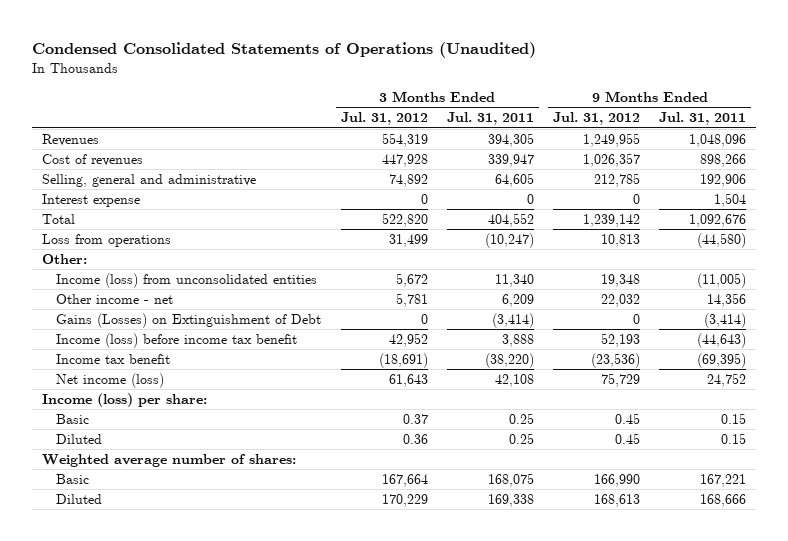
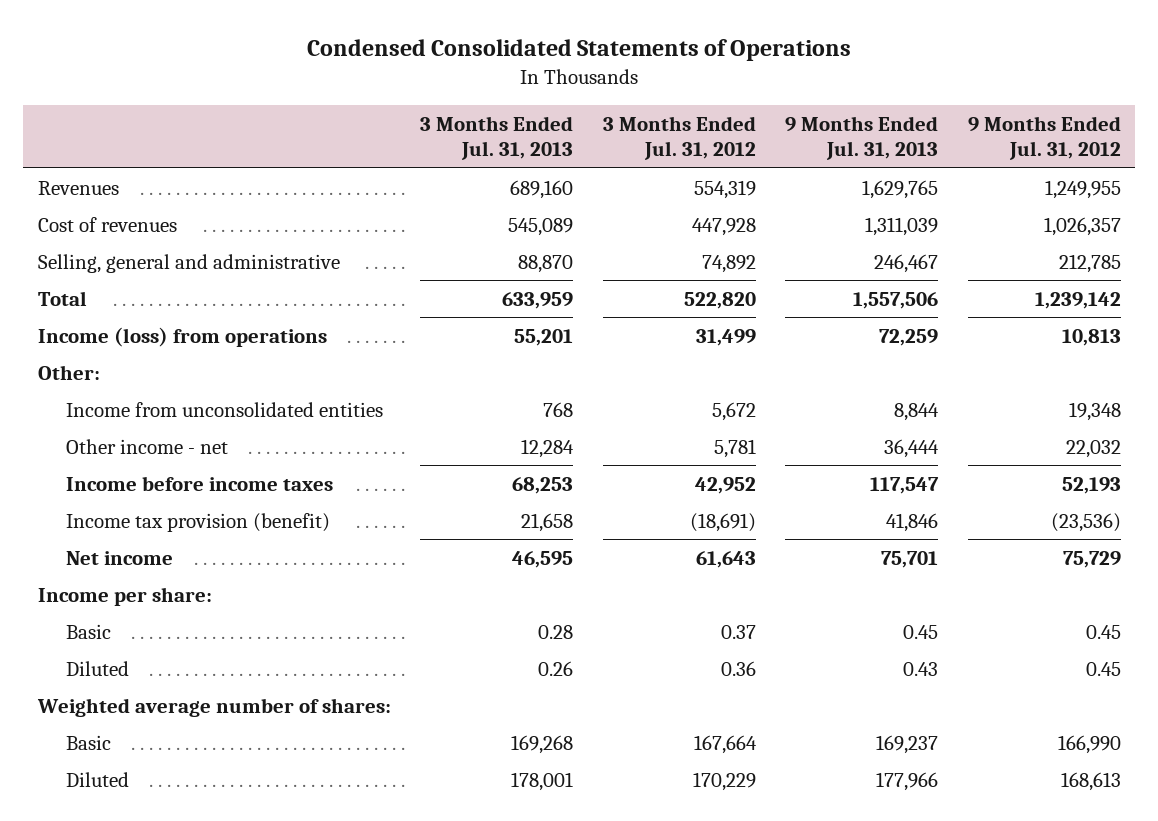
- Condensed Consolidated Statements of Operations (Unaudited)
+ Condensed Consolidated Statements of Operations
- | 3 Months Ended Jul. 31, 2012 | 3 Months Ended Jul. 31, 2011 | 9 Months Ended Jul. 31, 2012 | 9 Months Ended Jul. 31, 2011
+ | 3 Months Ended Jul. 31, 2013 | 3 Months Ended Jul. 31, 2012 | 9 Months Ended Jul. 31, 2013 | 9 Months Ended Jul. 31, 2012
- Interest expense | 0 | 0 | 0 | 1,504
- Loss from operations | 31,499 | (10,247) | 10,813 | (44,580)
+ Income (loss) from operations | 55,201 | 31,499 | 72,259 | 10,813
- Income (loss) from unconsolidated entities | 5,672 | 11,340 | 19,348 | (11,005)
+ Income from unconsolidated entities | 768 | 5,672 | 8,844 | 19,348
- Gains (Losses) on Extinguishment of Debt | 0 | (3,414) | 0 | (3,414)
- Income (loss) before income tax benefit | 42,952 | 3,888 | 52,193 | (44,643)
- Income tax benefit | (18,691) | (38,220) | (23,536) | (69,395)
- Net income (loss) | 61,643 | 42,108 | 75,729 | 24,752
- Income (loss) per share:
+ Income before income taxes | 68,253 | 42,952 | 117,547 | 52,193
+ Income tax provision (benefit) | 21,658 | (18,691) | 41,846 | (23,536)
+ Net income | 46,595 | 61,643 | 75,701 | 75,729
+ Income per share:

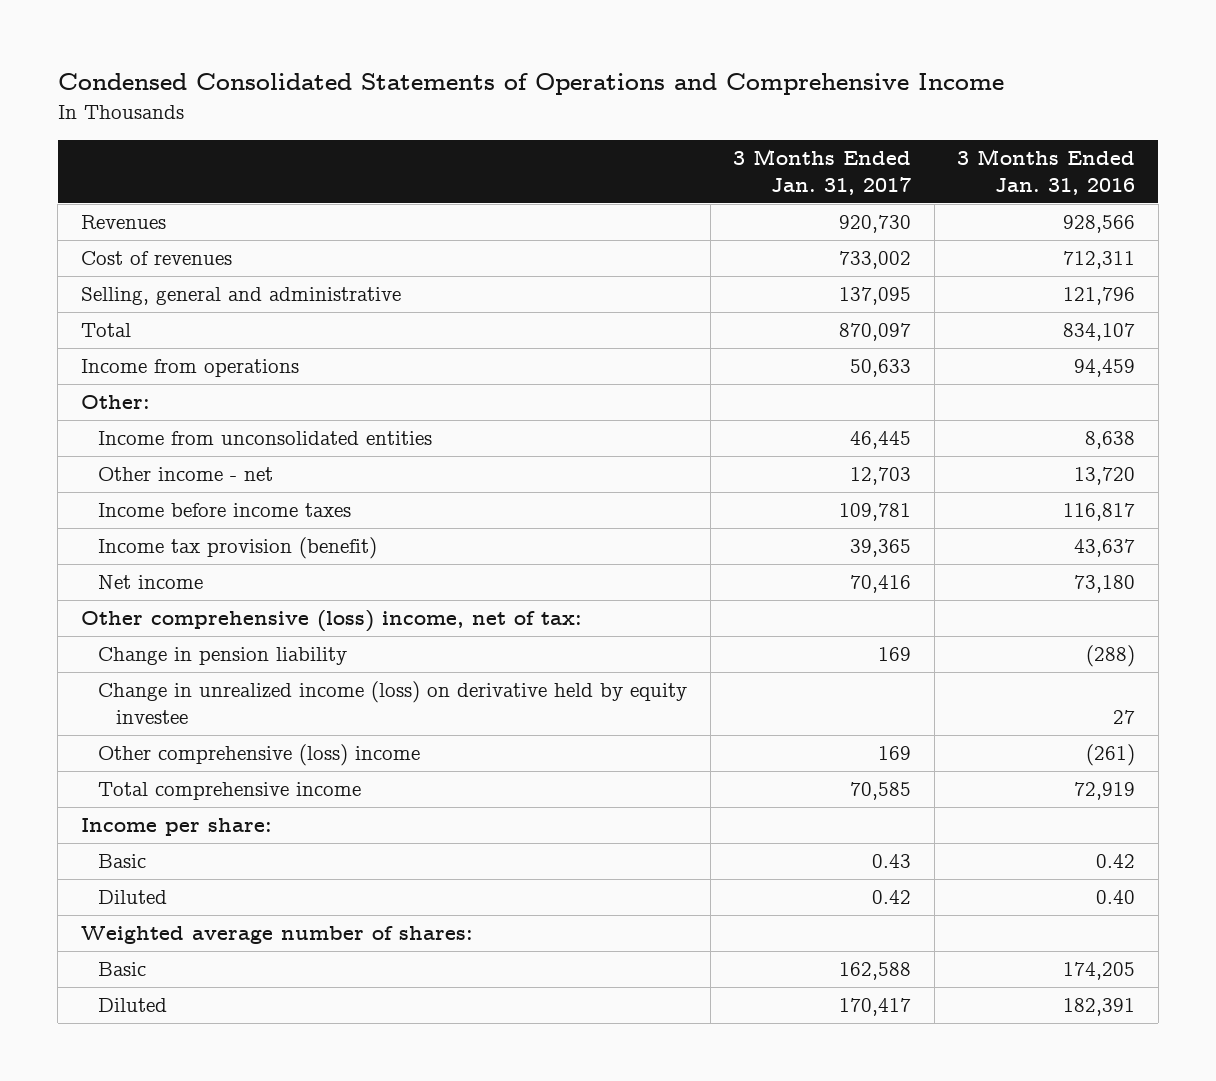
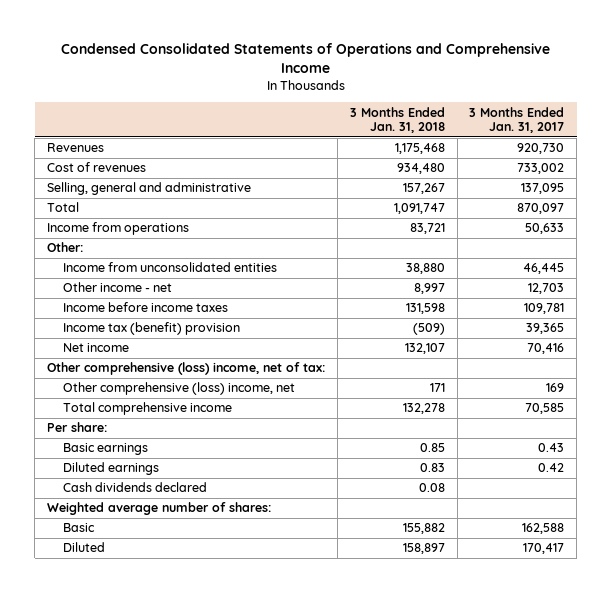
- | 3 Months Ended Jan. 31, 2017 | 3 Months Ended Jan. 31, 2016
+ | 3 Months Ended Jan. 31, 2018 | 3 Months Ended Jan. 31, 2017
- Income tax provision (benefit) | 39,365 | 43,637
+ Income tax (benefit) provision | (509) | 39,365
- Change in pension liability | 169 | (288)
- Change in unrealized income (loss) on derivative held by equity investee | | 27
- Other comprehensive (loss) income | 169 | (261)
+ Other comprehensive (loss) income, net | 171 | 169
- Income per share:
- Basic | 0.43 | 0.42
- Diluted | 0.42 | 0.40
+ Per share:
+ Basic earnings | 0.85 | 0.43
+ Diluted earnings | 0.83 | 0.42
+ Cash dividends declared | 0.08 |

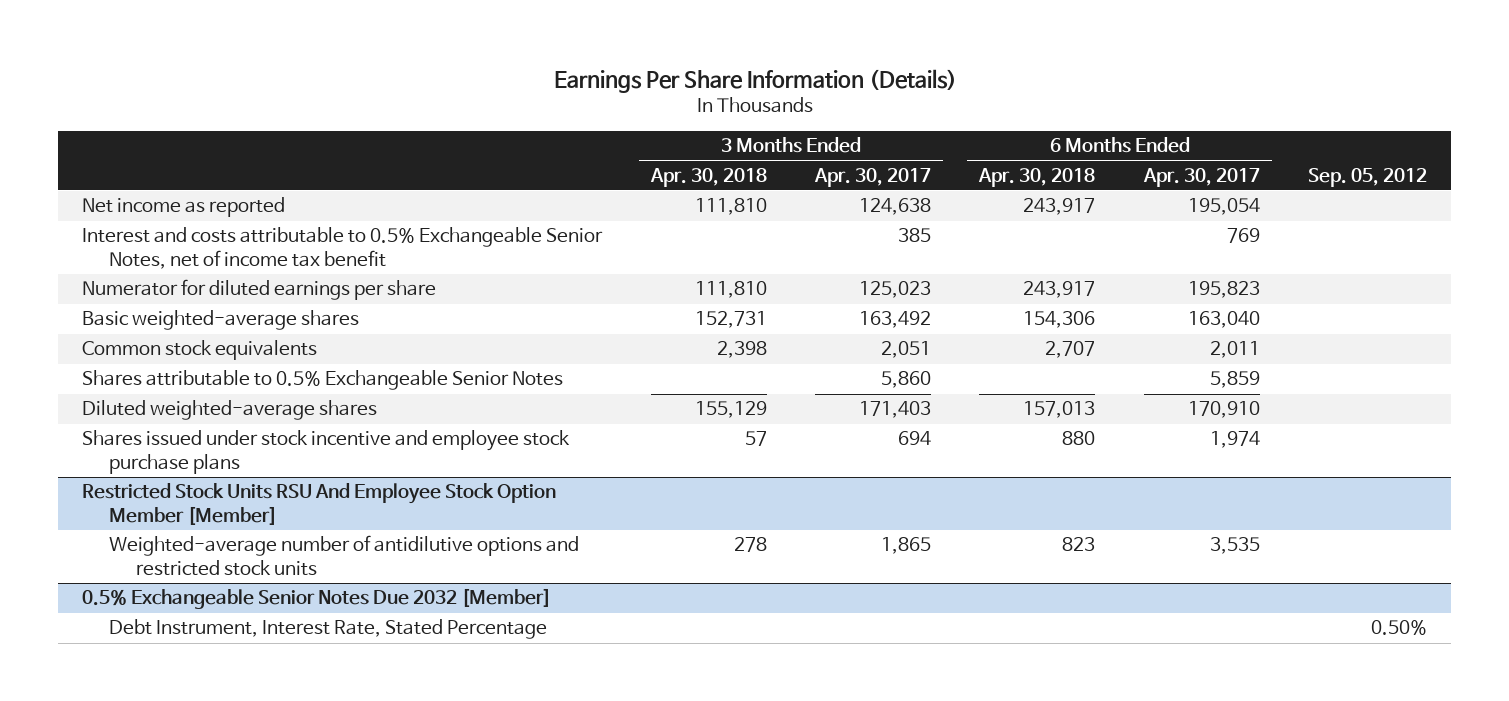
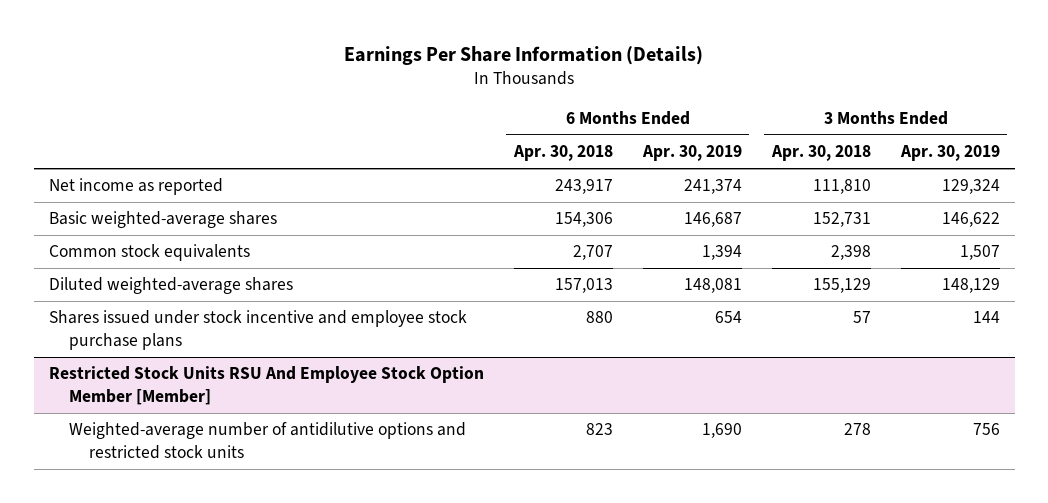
- | 3 Months Ended Apr. 30, 2018 | 3 Months Ended Apr. 30, 2017 | 6 Months Ended Apr. 30, 2018 | 6 Months Ended Apr. 30, 2017 | Sep. 05, 2012
+ | 6 Months Ended Apr. 30, 2018 | 6 Months Ended Apr. 30, 2019 | 3 Months Ended Apr. 30, 2018 | 3 Months Ended Apr. 30, 2019
- Interest and costs attributable to 0.5% Exchangeable Senior Notes, net of income tax benefit | | 385 | | 769 |
- Numerator for diluted earnings per share | 111,810 | 125,023 | 243,917 | 195,823 |
- Shares attributable to 0.5% Exchangeable Senior Notes | | 5,860 | | 5,859 |
- 0.5% Exchangeable Senior Notes Due 2032 [Member]
- Debt Instrument, Interest Rate, Stated Percentage | | | | | 0.50%

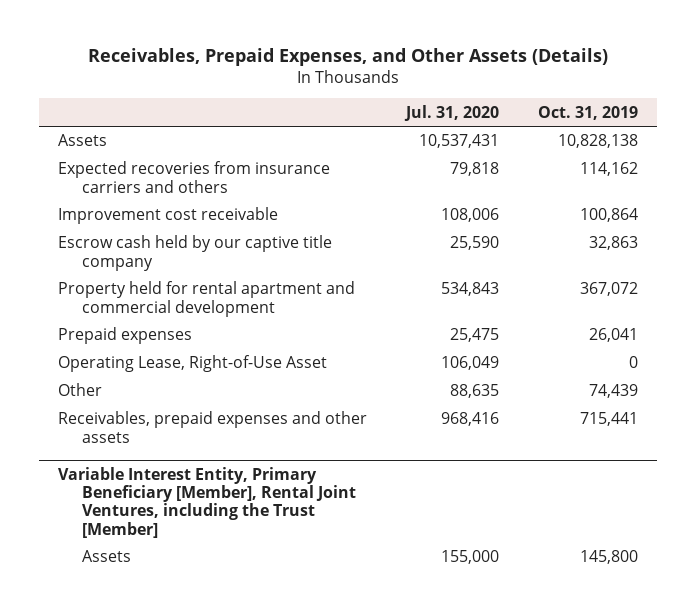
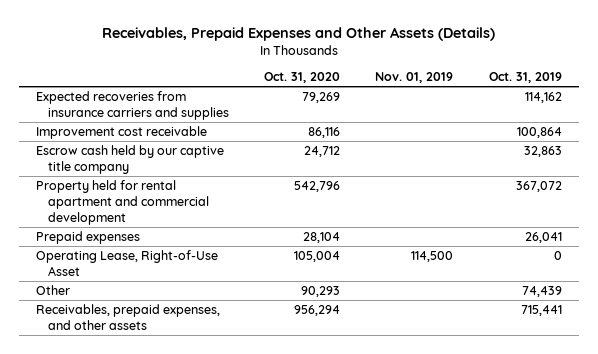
- Receivables, Prepaid Expenses, and Other Assets (Details)
+ Receivables, Prepaid Expenses and Other Assets (Details)
- | Jul. 31, 2020 | Oct. 31, 2019
+ | Oct. 31, 2020 | Nov. 01, 2019 | Oct. 31, 2019
- Assets | 10,537,431 | 10,828,138
- Expected recoveries from insurance carriers and others | 79,818 | 114,162
+ Expected recoveries from insurance carriers and supplies | 79,269 | | 114,162
- Receivables, prepaid expenses and other assets | 968,416 | 715,441
- Variable Interest Entity, Primary Beneficiary [Member], Rental Joint Ventures, including the Trust [Member]
- Assets | 155,000 | 145,800
+ Receivables, prepaid expenses, and other assets | 956,294 | | 715,441

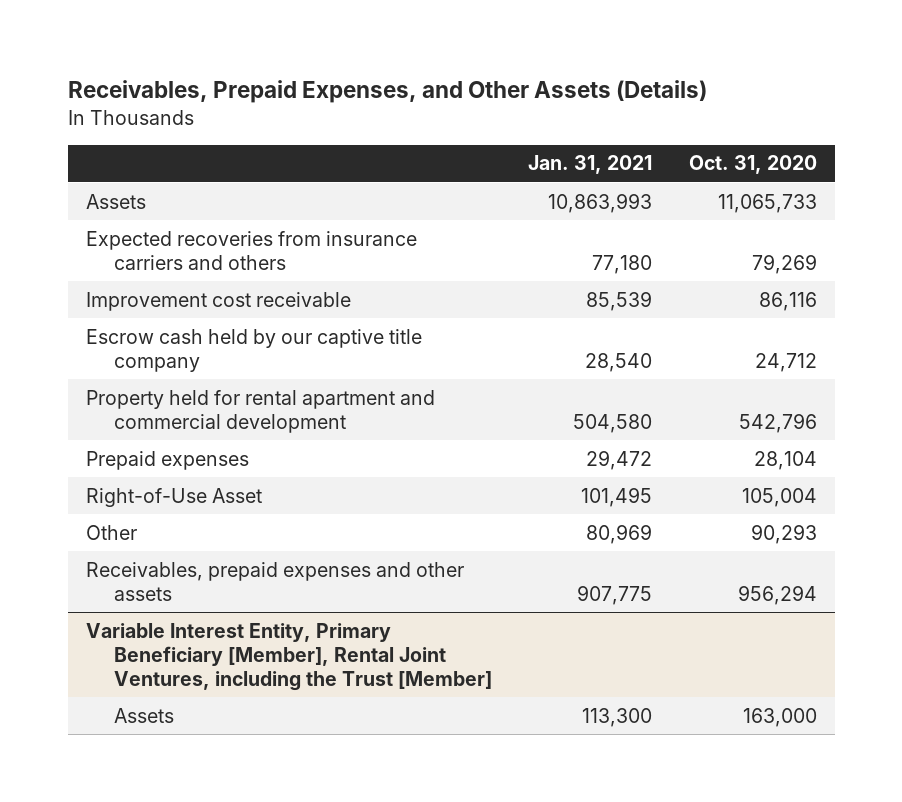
- Receivables, Prepaid Expenses and Other Assets (Details)
+ Receivables, Prepaid Expenses, and Other Assets (Details)
- | Oct. 31, 2020 | Nov. 01, 2019 | Oct. 31, 2019
+ | Jan. 31, 2021 | Oct. 31, 2020
- Expected recoveries from insurance carriers and supplies | 79,269 | | 114,162
+ Assets | 10,863,993 | 11,065,733
+ Expected recoveries from insurance carriers and others | 77,180 | 79,269
- Operating Lease, Right-of-Use Asset | 105,004 | 114,500 | 0
+ Right-of-Use Asset | 101,495 | 105,004
- Receivables, prepaid expenses, and other assets | 956,294 | | 715,441
+ Receivables, prepaid expenses and other assets | 907,775 | 956,294
+ Variable Interest Entity, Primary Beneficiary [Member], Rental Joint Ventures, including the Trust [Member]
+ Assets | 113,300 | 163,000

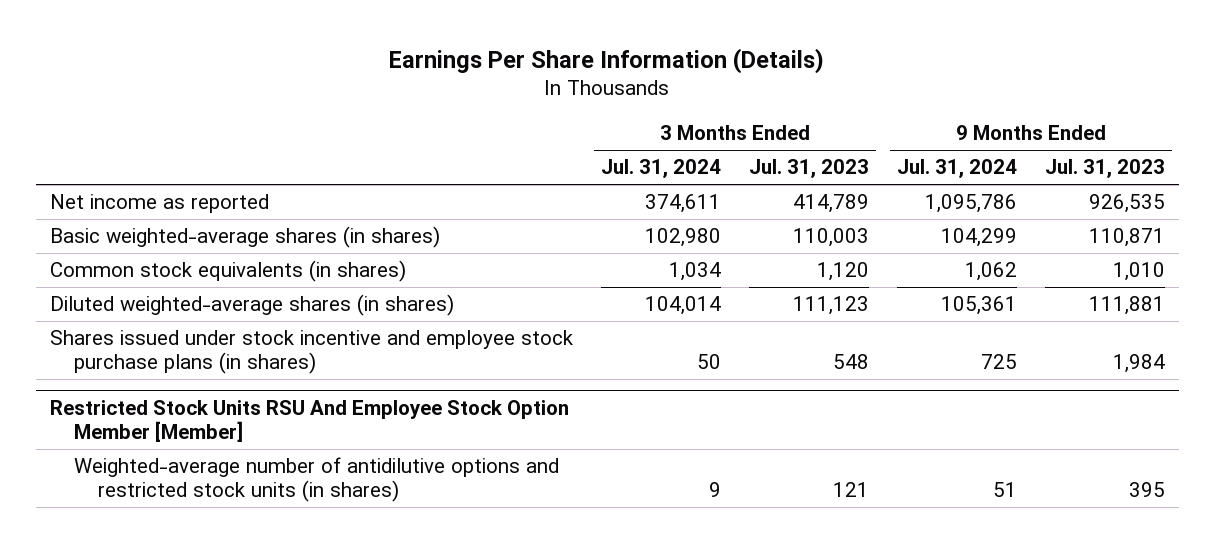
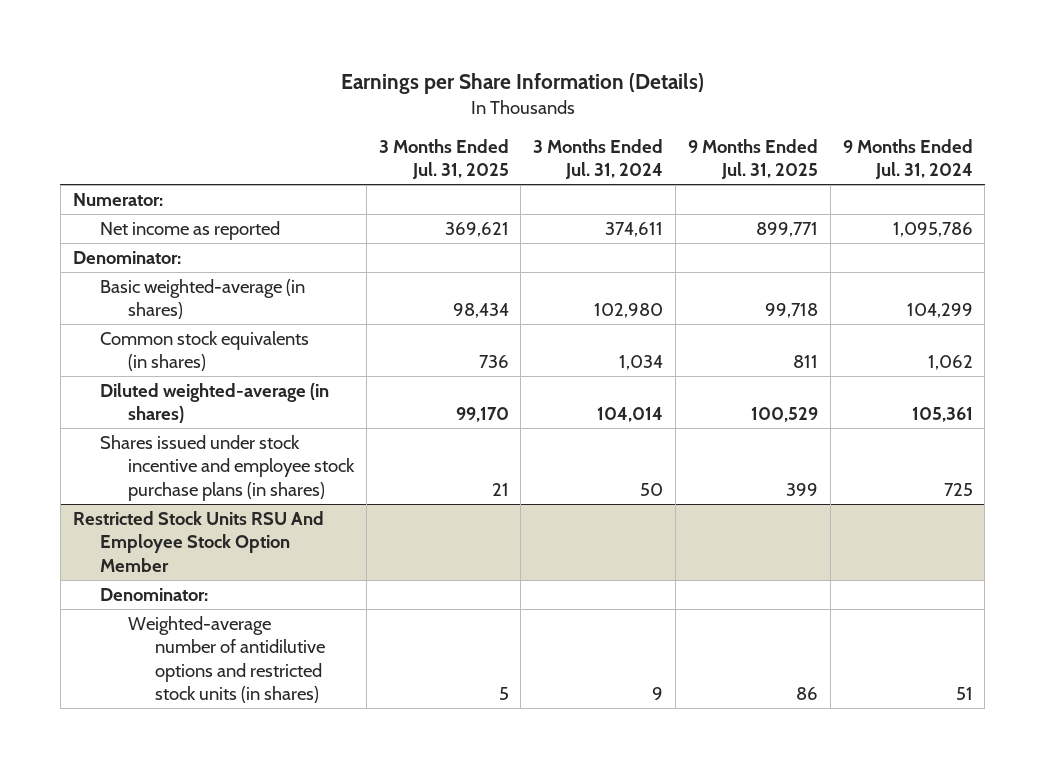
- Earnings Per Share Information (Details)
+ Earnings per Share Information (Details)
- | 3 Months Ended Jul. 31, 2024 | 3 Months Ended Jul. 31, 2023 | 9 Months Ended Jul. 31, 2024 | 9 Months Ended Jul. 31, 2023
+ | 3 Months Ended Jul. 31, 2025 | 3 Months Ended Jul. 31, 2024 | 9 Months Ended Jul. 31, 2025 | 9 Months Ended Jul. 31, 2024
+ Numerator:
- Basic weighted-average shares (in shares) | 102,980 | 110,003 | 104,299 | 110,871
+ Denominator:
+ Basic weighted-average (in shares) | 98,434 | 102,980 | 99,718 | 104,299
- Diluted weighted-average shares (in shares) | 104,014 | 111,123 | 105,361 | 111,881
+ Diluted weighted-average (in shares) | 99,170 | 104,014 | 100,529 | 105,361
- Restricted Stock Units RSU And Employee Stock Option Member [Member]
+ Restricted Stock Units RSU And Employee Stock Option Member
+ Denominator:

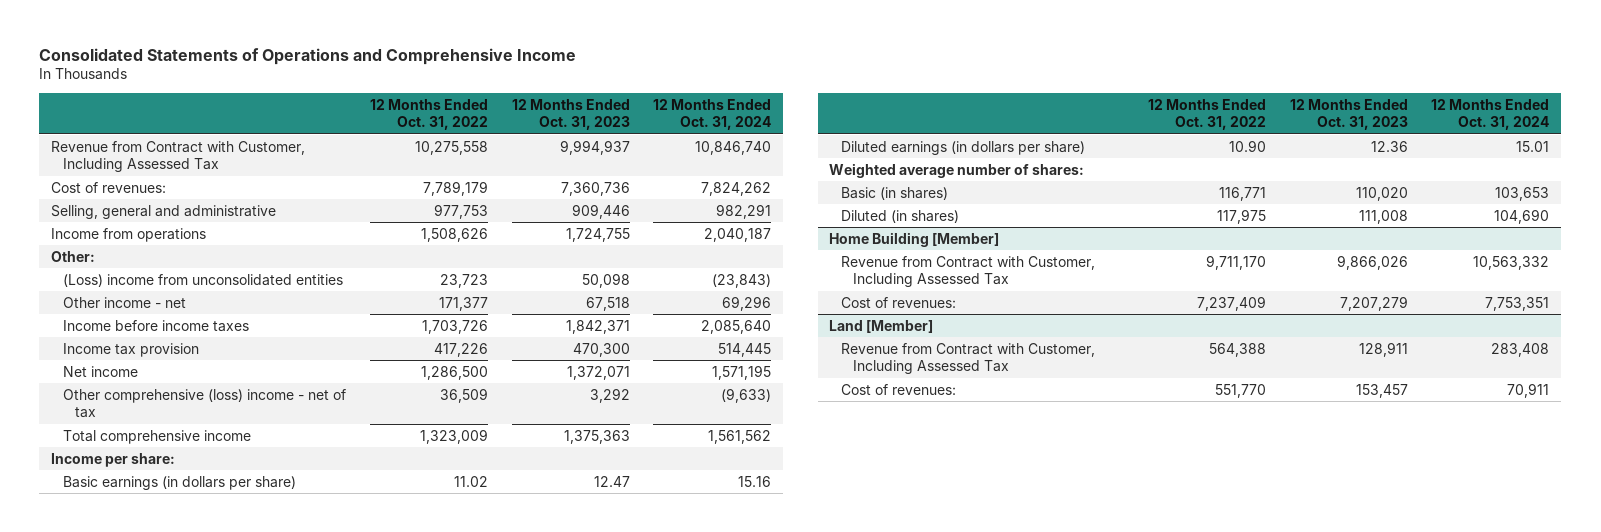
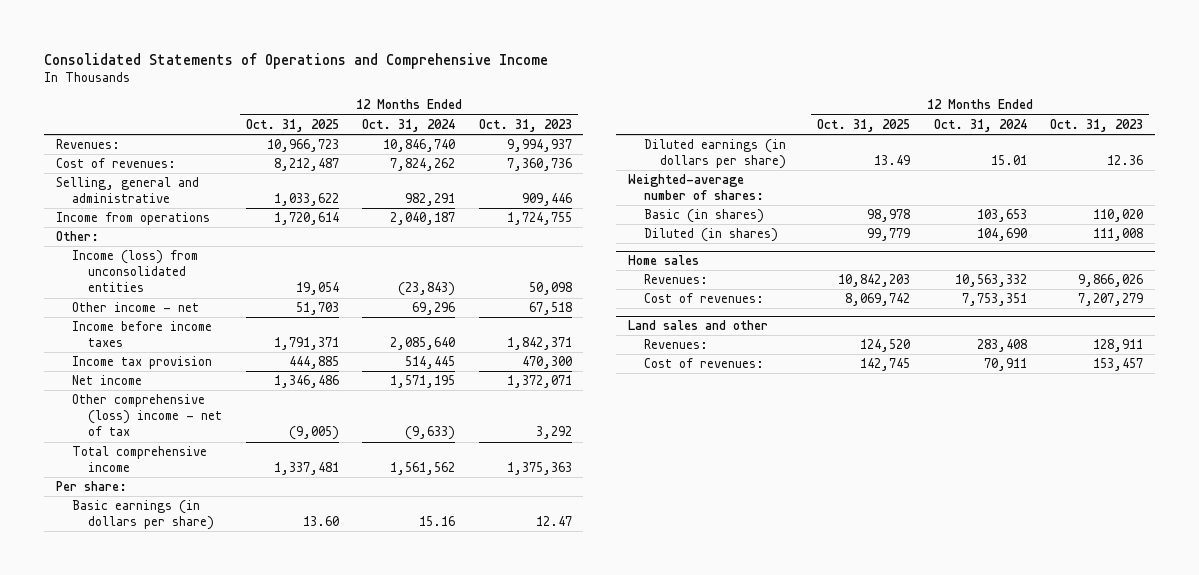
- | 12 Months Ended Oct. 31, 2022 | 12 Months Ended Oct. 31, 2023 | 12 Months Ended Oct. 31, 2024
+ | 12 Months Ended Oct. 31, 2025 | 12 Months Ended Oct. 31, 2024 | 12 Months Ended Oct. 31, 2023
- Revenue from Contract with Customer, Including Assessed Tax | 10,275,558 | 9,994,937 | 10,846,740
+ Revenues: | 10,966,723 | 10,846,740 | 9,994,937
- (Loss) income from unconsolidated entities | 23,723 | 50,098 | (23,843)
+ Income (loss) from unconsolidated entities | 19,054 | (23,843) | 50,098
- Income per share:
+ Per share:
- Weighted average number of shares:
+ Weighted-average number of shares:
- Home Building [Member]
- Revenue from Contract with Customer, Including Assessed Tax | 9,711,170 | 9,866,026 | 10,563,332
+ Home sales
+ Revenues: | 10,842,203 | 10,563,332 | 9,866,026
- Land [Member]
- Revenue from Contract with Customer, Including Assessed Tax | 564,388 | 128,911 | 283,408
+ Land sales and other
+ Revenues: | 124,520 | 283,408 | 128,911

